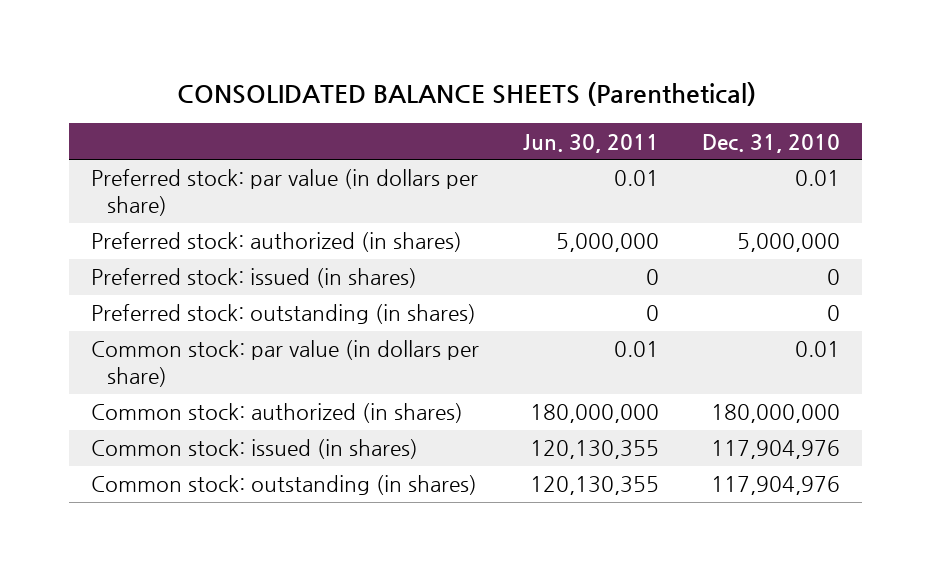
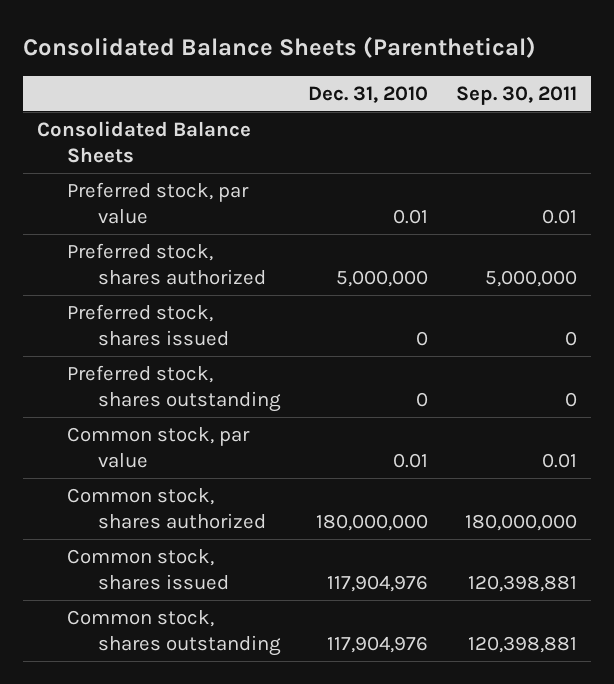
- CONSOLIDATED BALANCE SHEETS (Parenthetical)
+ Consolidated Balance Sheets (Parenthetical)
- | Jun. 30, 2011 | Dec. 31, 2010
+ | Dec. 31, 2010 | Sep. 30, 2011
- Preferred stock: par value (in dollars per share) | 0.01 | 0.01
- Preferred stock: authorized (in shares) | 5,000,000 | 5,000,000
- Preferred stock: issued (in shares) | 0 | 0
- Preferred stock: outstanding (in shares) | 0 | 0
- Common stock: par value (in dollars per share) | 0.01 | 0.01
- Common stock: authorized (in shares) | 180,000,000 | 180,000,000
- Common stock: issued (in shares) | 120,130,355 | 117,904,976
- Common stock: outstanding (in shares) | 120,130,355 | 117,904,976
+ Consolidated Balance Sheets
+ Preferred stock, par value | 0.01 | 0.01
+ Preferred stock, shares authorized | 5,000,000 | 5,000,000
+ Preferred stock, shares issued | 0 | 0
+ Preferred stock, shares outstanding | 0 | 0
+ Common stock, par value | 0.01 | 0.01
+ Common stock, shares authorized | 180,000,000 | 180,000,000
+ Common stock, shares issued | 117,904,976 | 120,398,881
+ Common stock, shares outstanding | 117,904,976 | 120,398,881

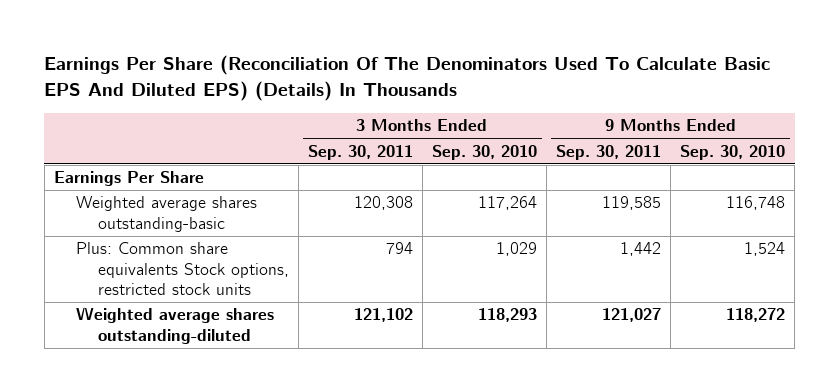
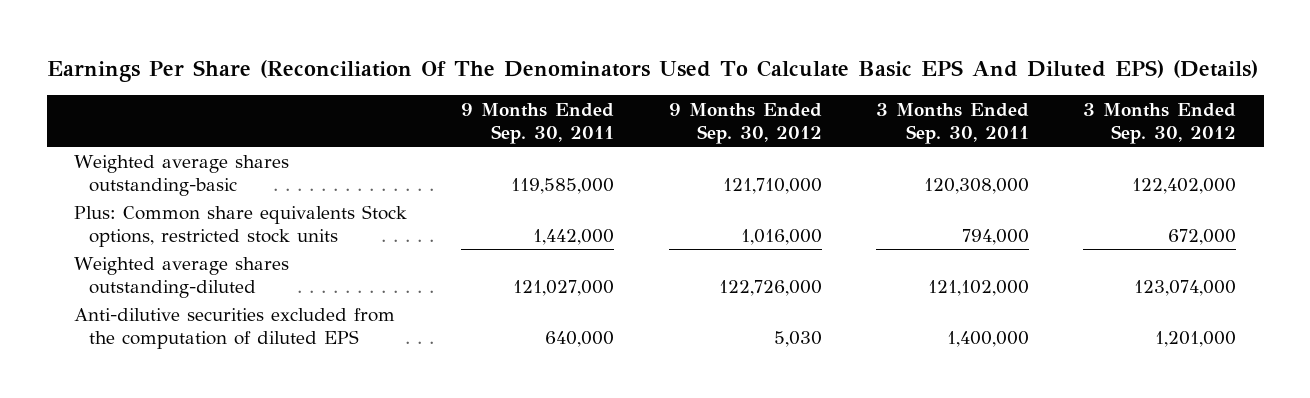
- Earnings Per Share (Reconciliation Of The Denominators Used To Calculate Basic EPS And Diluted EPS) (Details) In Thousands
+ Earnings Per Share (Reconciliation Of The Denominators Used To Calculate Basic EPS And Diluted EPS) (Details)
- | 3 Months Ended Sep. 30, 2011 | 3 Months Ended Sep. 30, 2010 | 9 Months Ended Sep. 30, 2011 | 9 Months Ended Sep. 30, 2010
+ | 9 Months Ended Sep. 30, 2011 | 9 Months Ended Sep. 30, 2012 | 3 Months Ended Sep. 30, 2011 | 3 Months Ended Sep. 30, 2012
- Earnings Per Share
- Weighted average shares outstanding-basic | 120,308 | 117,264 | 119,585 | 116,748
- Plus: Common share equivalents Stock options, restricted stock units | 794 | 1,029 | 1,442 | 1,524
- Weighted average shares outstanding-diluted | 121,102 | 118,293 | 121,027 | 118,272
+ Weighted average shares outstanding-basic | 119,585,000 | 121,710,000 | 120,308,000 | 122,402,000
+ Plus: Common share equivalents Stock options, restricted stock units | 1,442,000 | 1,016,000 | 794,000 | 672,000
+ Weighted average shares outstanding-diluted | 121,027,000 | 122,726,000 | 121,102,000 | 123,074,000
+ Anti-dilutive securities excluded from the computation of diluted EPS | 640,000 | 5,030 | 1,400,000 | 1,201,000

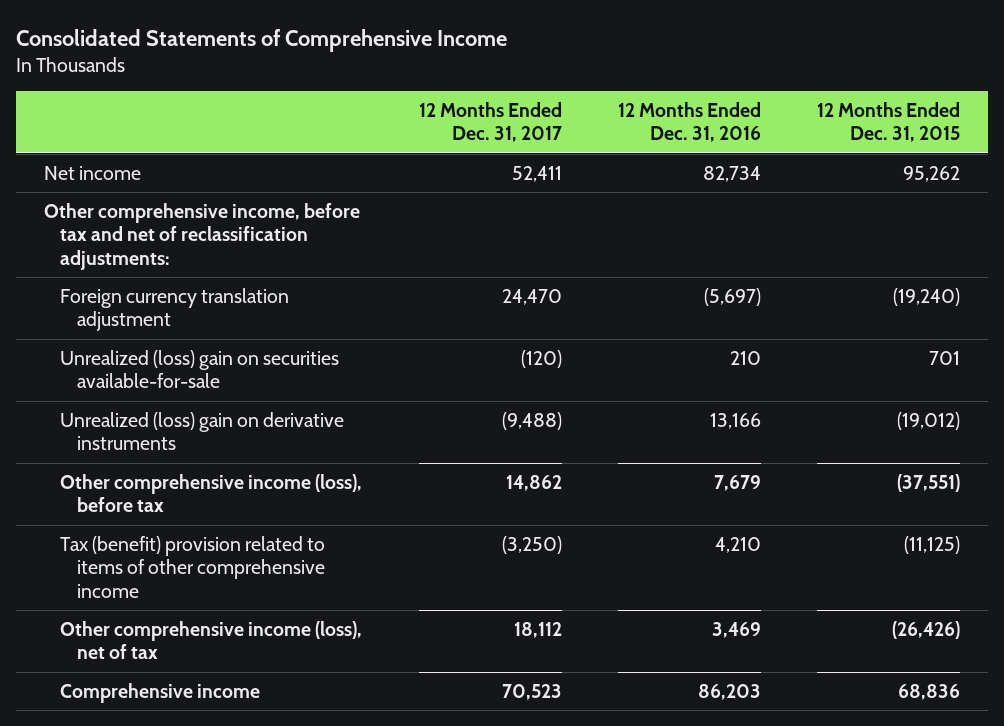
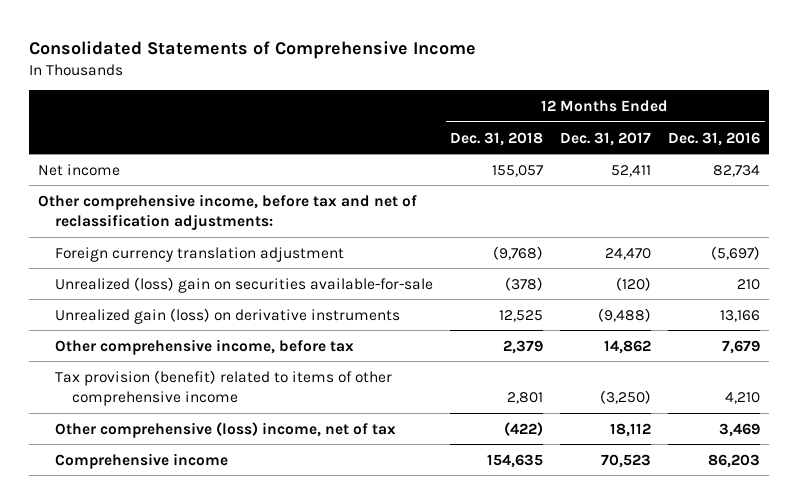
- | 12 Months Ended Dec. 31, 2017 | 12 Months Ended Dec. 31, 2016 | 12 Months Ended Dec. 31, 2015
+ | 12 Months Ended Dec. 31, 2018 | 12 Months Ended Dec. 31, 2017 | 12 Months Ended Dec. 31, 2016
- Unrealized (loss) gain on derivative instruments | (9,488) | 13,166 | (19,012)
- Other comprehensive income (loss), before tax | 14,862 | 7,679 | (37,551)
- Tax (benefit) provision related to items of other comprehensive income | (3,250) | 4,210 | (11,125)
- Other comprehensive income (loss), net of tax | 18,112 | 3,469 | (26,426)
+ Unrealized gain (loss) on derivative instruments | 12,525 | (9,488) | 13,166
+ Other comprehensive income, before tax | 2,379 | 14,862 | 7,679
+ Tax provision (benefit) related to items of other comprehensive income | 2,801 | (3,250) | 4,210
+ Other comprehensive (loss) income, net of tax | (422) | 18,112 | 3,469

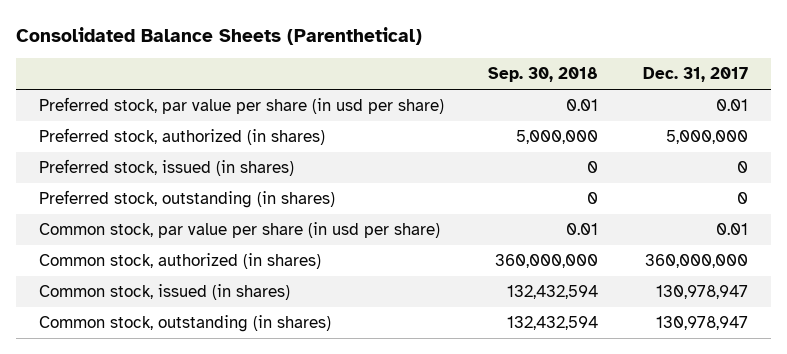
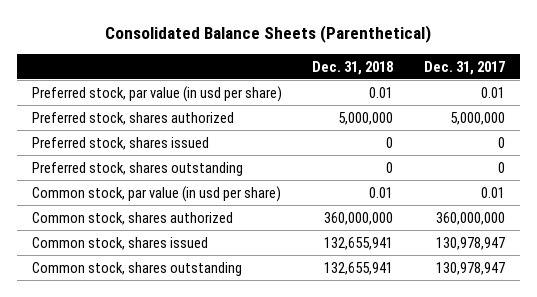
- | Sep. 30, 2018 | Dec. 31, 2017
+ | Dec. 31, 2018 | Dec. 31, 2017
- Preferred stock, par value per share (in usd per share) | 0.01 | 0.01
- Preferred stock, authorized (in shares) | 5,000,000 | 5,000,000
- Preferred stock, issued (in shares) | 0 | 0
- Preferred stock, outstanding (in shares) | 0 | 0
- Common stock, par value per share (in usd per share) | 0.01 | 0.01
- Common stock, authorized (in shares) | 360,000,000 | 360,000,000
- Common stock, issued (in shares) | 132,432,594 | 130,978,947
- Common stock, outstanding (in shares) | 132,432,594 | 130,978,947
+ Preferred stock, par value (in usd per share) | 0.01 | 0.01
+ Preferred stock, shares authorized | 5,000,000 | 5,000,000
+ Preferred stock, shares issued | 0 | 0
+ Preferred stock, shares outstanding | 0 | 0
+ Common stock, par value (in usd per share) | 0.01 | 0.01
+ Common stock, shares authorized | 360,000,000 | 360,000,000
+ Common stock, shares issued | 132,655,941 | 130,978,947
+ Common stock, shares outstanding | 132,655,941 | 130,978,947

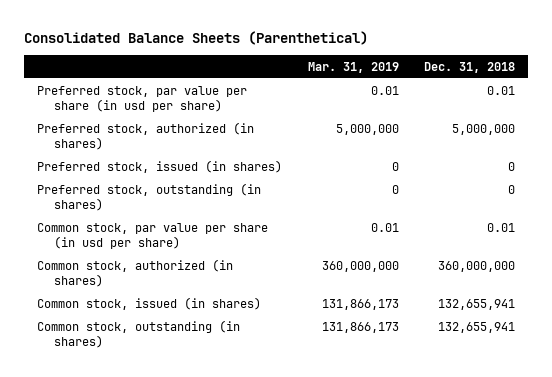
- | Dec. 31, 2018 | Dec. 31, 2017
+ | Mar. 31, 2019 | Dec. 31, 2018
- Preferred stock, par value (in usd per share) | 0.01 | 0.01
- Preferred stock, shares authorized | 5,000,000 | 5,000,000
- Preferred stock, shares issued | 0 | 0
- Preferred stock, shares outstanding | 0 | 0
- Common stock, par value (in usd per share) | 0.01 | 0.01
- Common stock, shares authorized | 360,000,000 | 360,000,000
- Common stock, shares issued | 132,655,941 | 130,978,947
- Common stock, shares outstanding | 132,655,941 | 130,978,947
+ Preferred stock, par value per share (in usd per share) | 0.01 | 0.01
+ Preferred stock, authorized (in shares) | 5,000,000 | 5,000,000
+ Preferred stock, issued (in shares) | 0 | 0
+ Preferred stock, outstanding (in shares) | 0 | 0
+ Common stock, par value per share (in usd per share) | 0.01 | 0.01
+ Common stock, authorized (in shares) | 360,000,000 | 360,000,000
+ Common stock, issued (in shares) | 131,866,173 | 132,655,941
+ Common stock, outstanding (in shares) | 131,866,173 | 132,655,941

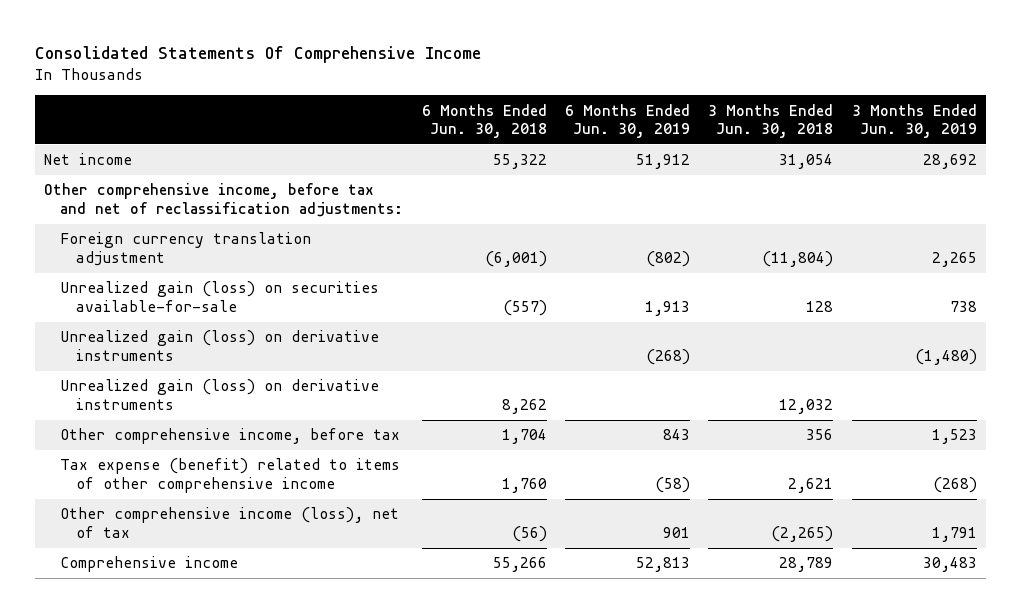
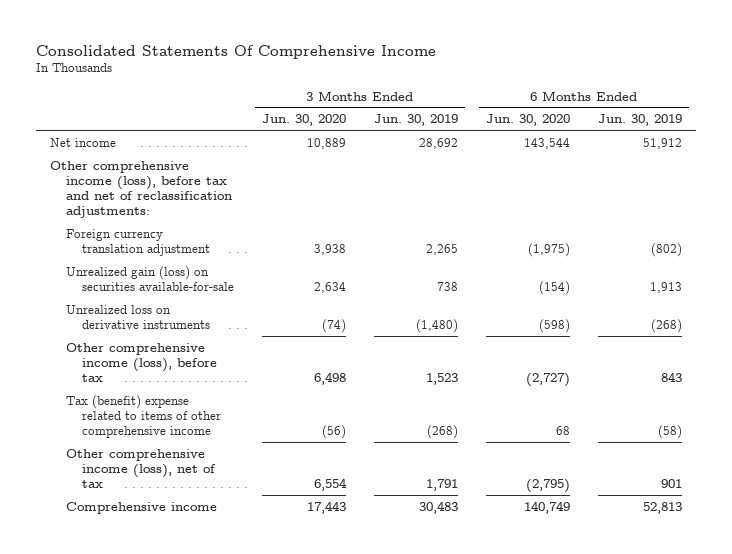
- | 6 Months Ended Jun. 30, 2018 | 6 Months Ended Jun. 30, 2019 | 3 Months Ended Jun. 30, 2018 | 3 Months Ended Jun. 30, 2019
+ | 3 Months Ended Jun. 30, 2020 | 3 Months Ended Jun. 30, 2019 | 6 Months Ended Jun. 30, 2020 | 6 Months Ended Jun. 30, 2019
- Other comprehensive income, before tax and net of reclassification adjustments:
+ Other comprehensive income (loss), before tax and net of reclassification adjustments:
- Unrealized gain (loss) on derivative instruments | | (268) | | (1,480)
- Unrealized gain (loss) on derivative instruments | 8,262 | | 12,032 |
- Other comprehensive income, before tax | 1,704 | 843 | 356 | 1,523
- Tax expense (benefit) related to items of other comprehensive income | 1,760 | (58) | 2,621 | (268)
+ Unrealized loss on derivative instruments | (74) | (1,480) | (598) | (268)
+ Other comprehensive income (loss), before tax | 6,498 | 1,523 | (2,727) | 843
+ Tax (benefit) expense related to items of other comprehensive income | (56) | (268) | 68 | (58)

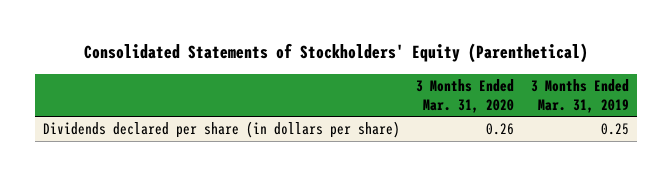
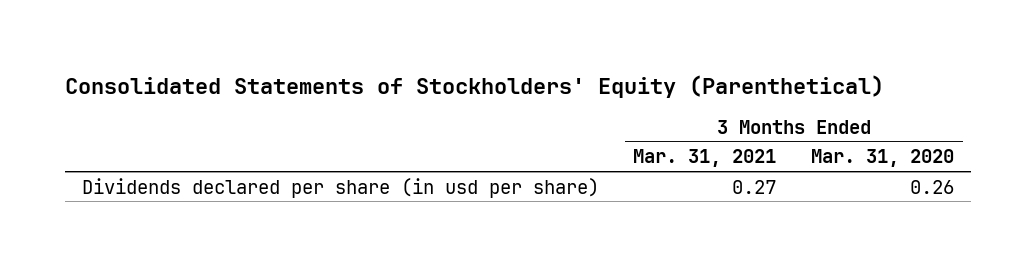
- | 3 Months Ended Mar. 31, 2020 | 3 Months Ended Mar. 31, 2019
+ | 3 Months Ended Mar. 31, 2021 | 3 Months Ended Mar. 31, 2020
- Dividends declared per share (in dollars per share) | 0.26 | 0.25
+ Dividends declared per share (in usd per share) | 0.27 | 0.26

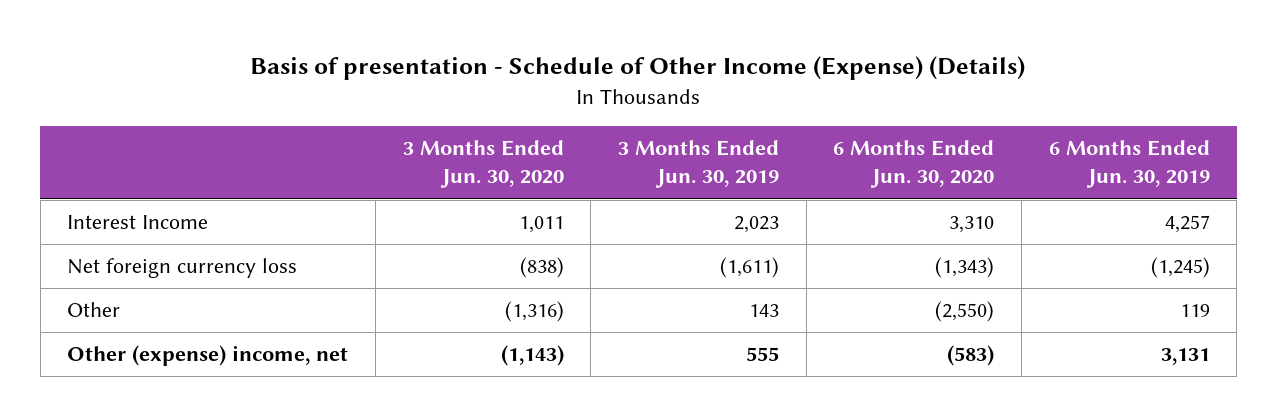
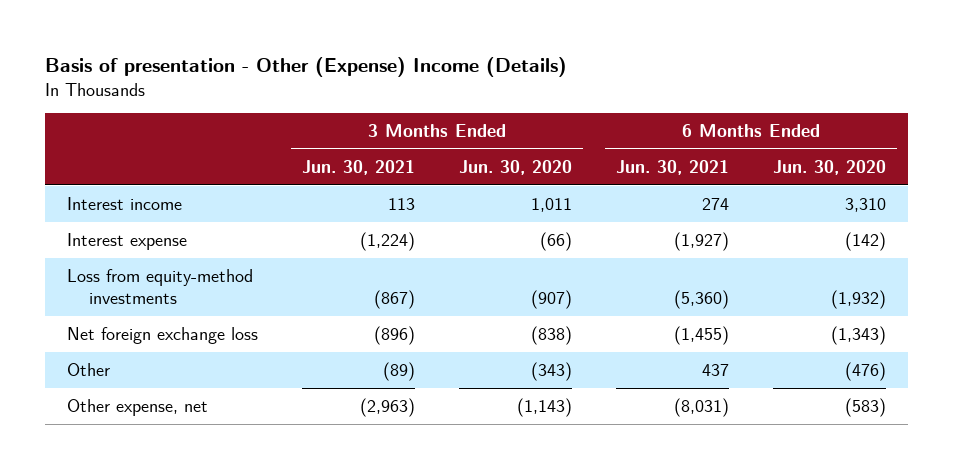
- Basis of presentation - Schedule of Other Income (Expense) (Details)
+ Basis of presentation - Other (Expense) Income (Details)
- | 3 Months Ended Jun. 30, 2020 | 3 Months Ended Jun. 30, 2019 | 6 Months Ended Jun. 30, 2020 | 6 Months Ended Jun. 30, 2019
+ | 3 Months Ended Jun. 30, 2021 | 3 Months Ended Jun. 30, 2020 | 6 Months Ended Jun. 30, 2021 | 6 Months Ended Jun. 30, 2020
- Interest Income | 1,011 | 2,023 | 3,310 | 4,257
- Net foreign currency loss | (838) | (1,611) | (1,343) | (1,245)
- Other | (1,316) | 143 | (2,550) | 119
- Other (expense) income, net | (1,143) | 555 | (583) | 3,131
+ Interest income | 113 | 1,011 | 274 | 3,310
+ Interest expense | (1,224) | (66) | (1,927) | (142)
+ Loss from equity-method investments | (867) | (907) | (5,360) | (1,932)
+ Net foreign exchange loss | (896) | (838) | (1,455) | (1,343)
+ Other | (89) | (343) | 437 | (476)
+ Other expense, net | (2,963) | (1,143) | (8,031) | (583)

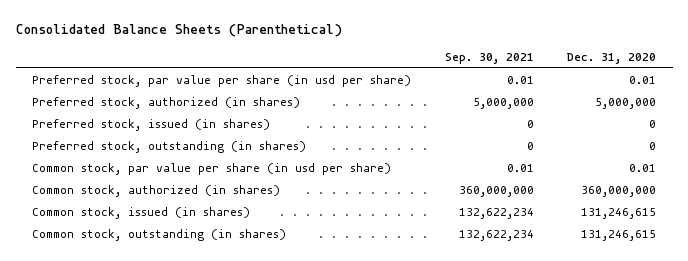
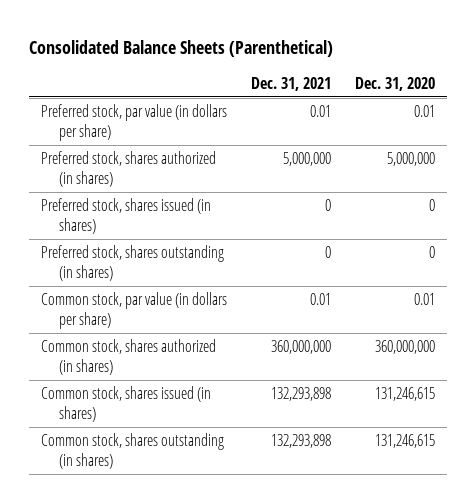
- | Sep. 30, 2021 | Dec. 31, 2020
+ | Dec. 31, 2021 | Dec. 31, 2020
- Preferred stock, par value per share (in usd per share) | 0.01 | 0.01
- Preferred stock, authorized (in shares) | 5,000,000 | 5,000,000
- Preferred stock, issued (in shares) | 0 | 0
- Preferred stock, outstanding (in shares) | 0 | 0
- Common stock, par value per share (in usd per share) | 0.01 | 0.01
- Common stock, authorized (in shares) | 360,000,000 | 360,000,000
- Common stock, issued (in shares) | 132,622,234 | 131,246,615
- Common stock, outstanding (in shares) | 132,622,234 | 131,246,615
+ Preferred stock, par value (in dollars per share) | 0.01 | 0.01
+ Preferred stock, shares authorized (in shares) | 5,000,000 | 5,000,000
+ Preferred stock, shares issued (in shares) | 0 | 0
+ Preferred stock, shares outstanding (in shares) | 0 | 0
+ Common stock, par value (in dollars per share) | 0.01 | 0.01
+ Common stock, shares authorized (in shares) | 360,000,000 | 360,000,000
+ Common stock, shares issued (in shares) | 132,293,898 | 131,246,615
+ Common stock, shares outstanding (in shares) | 132,293,898 | 131,246,615

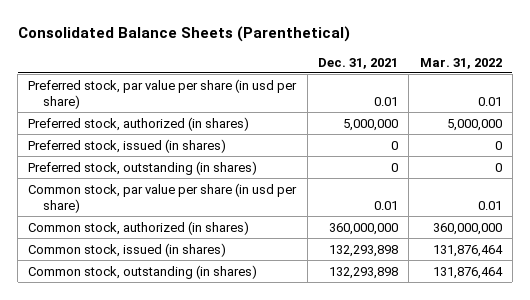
- | Dec. 31, 2021 | Dec. 31, 2020
+ | Dec. 31, 2021 | Mar. 31, 2022
- Preferred stock, par value (in dollars per share) | 0.01 | 0.01
- Preferred stock, shares authorized (in shares) | 5,000,000 | 5,000,000
- Preferred stock, shares issued (in shares) | 0 | 0
- Preferred stock, shares outstanding (in shares) | 0 | 0
- Common stock, par value (in dollars per share) | 0.01 | 0.01
- Common stock, shares authorized (in shares) | 360,000,000 | 360,000,000
- Common stock, shares issued (in shares) | 132,293,898 | 131,246,615
- Common stock, shares outstanding (in shares) | 132,293,898 | 131,246,615
+ Preferred stock, par value per share (in usd per share) | 0.01 | 0.01
+ Preferred stock, authorized (in shares) | 5,000,000 | 5,000,000
+ Preferred stock, issued (in shares) | 0 | 0
+ Preferred stock, outstanding (in shares) | 0 | 0
+ Common stock, par value per share (in usd per share) | 0.01 | 0.01
+ Common stock, authorized (in shares) | 360,000,000 | 360,000,000
+ Common stock, issued (in shares) | 132,293,898 | 131,876,464
+ Common stock, outstanding (in shares) | 132,293,898 | 131,876,464

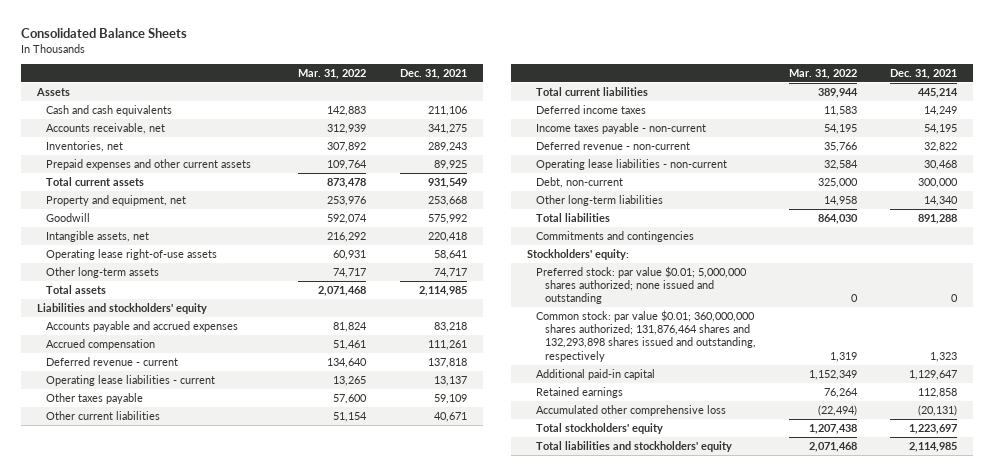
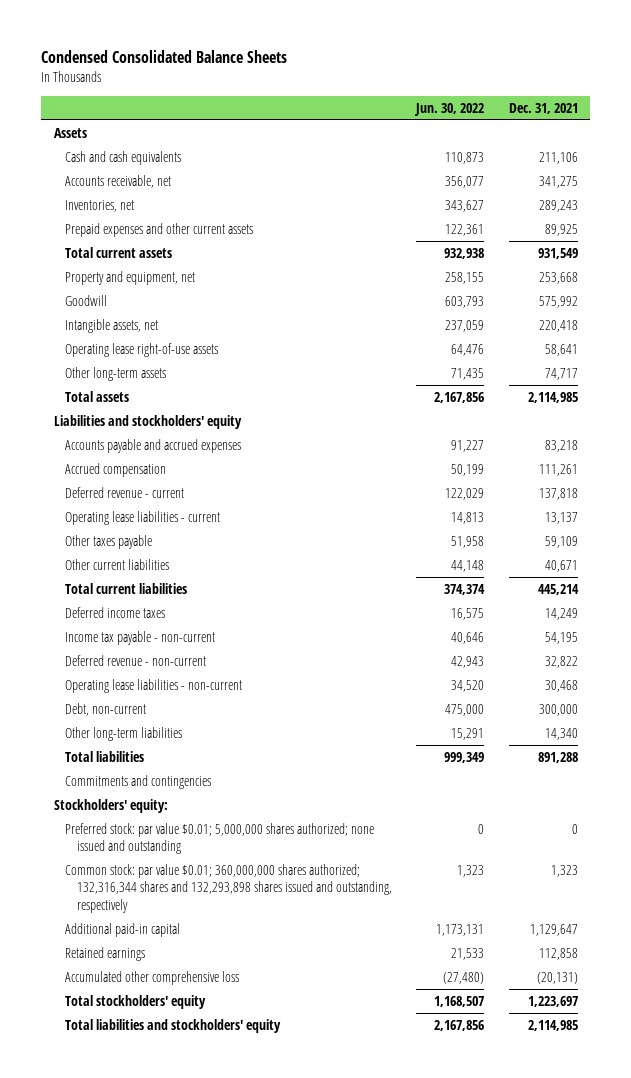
- Consolidated Balance Sheets
+ Condensed Consolidated Balance Sheets
- | Mar. 31, 2022 | Dec. 31, 2021
+ | Jun. 30, 2022 | Dec. 31, 2021
- Income taxes payable - non-current | 54,195 | 54,195
+ Income tax payable - non-current | 40,646 | 54,195
- Common stock: par value $0.01; 360,000,000 shares authorized; 131,876,464 shares and 132,293,898 shares issued and outstanding, respectively | 1,319 | 1,323
+ Common stock: par value $0.01; 360,000,000 shares authorized; 132,316,344 shares and 132,293,898 shares issued and outstanding, respectively | 1,323 | 1,323

